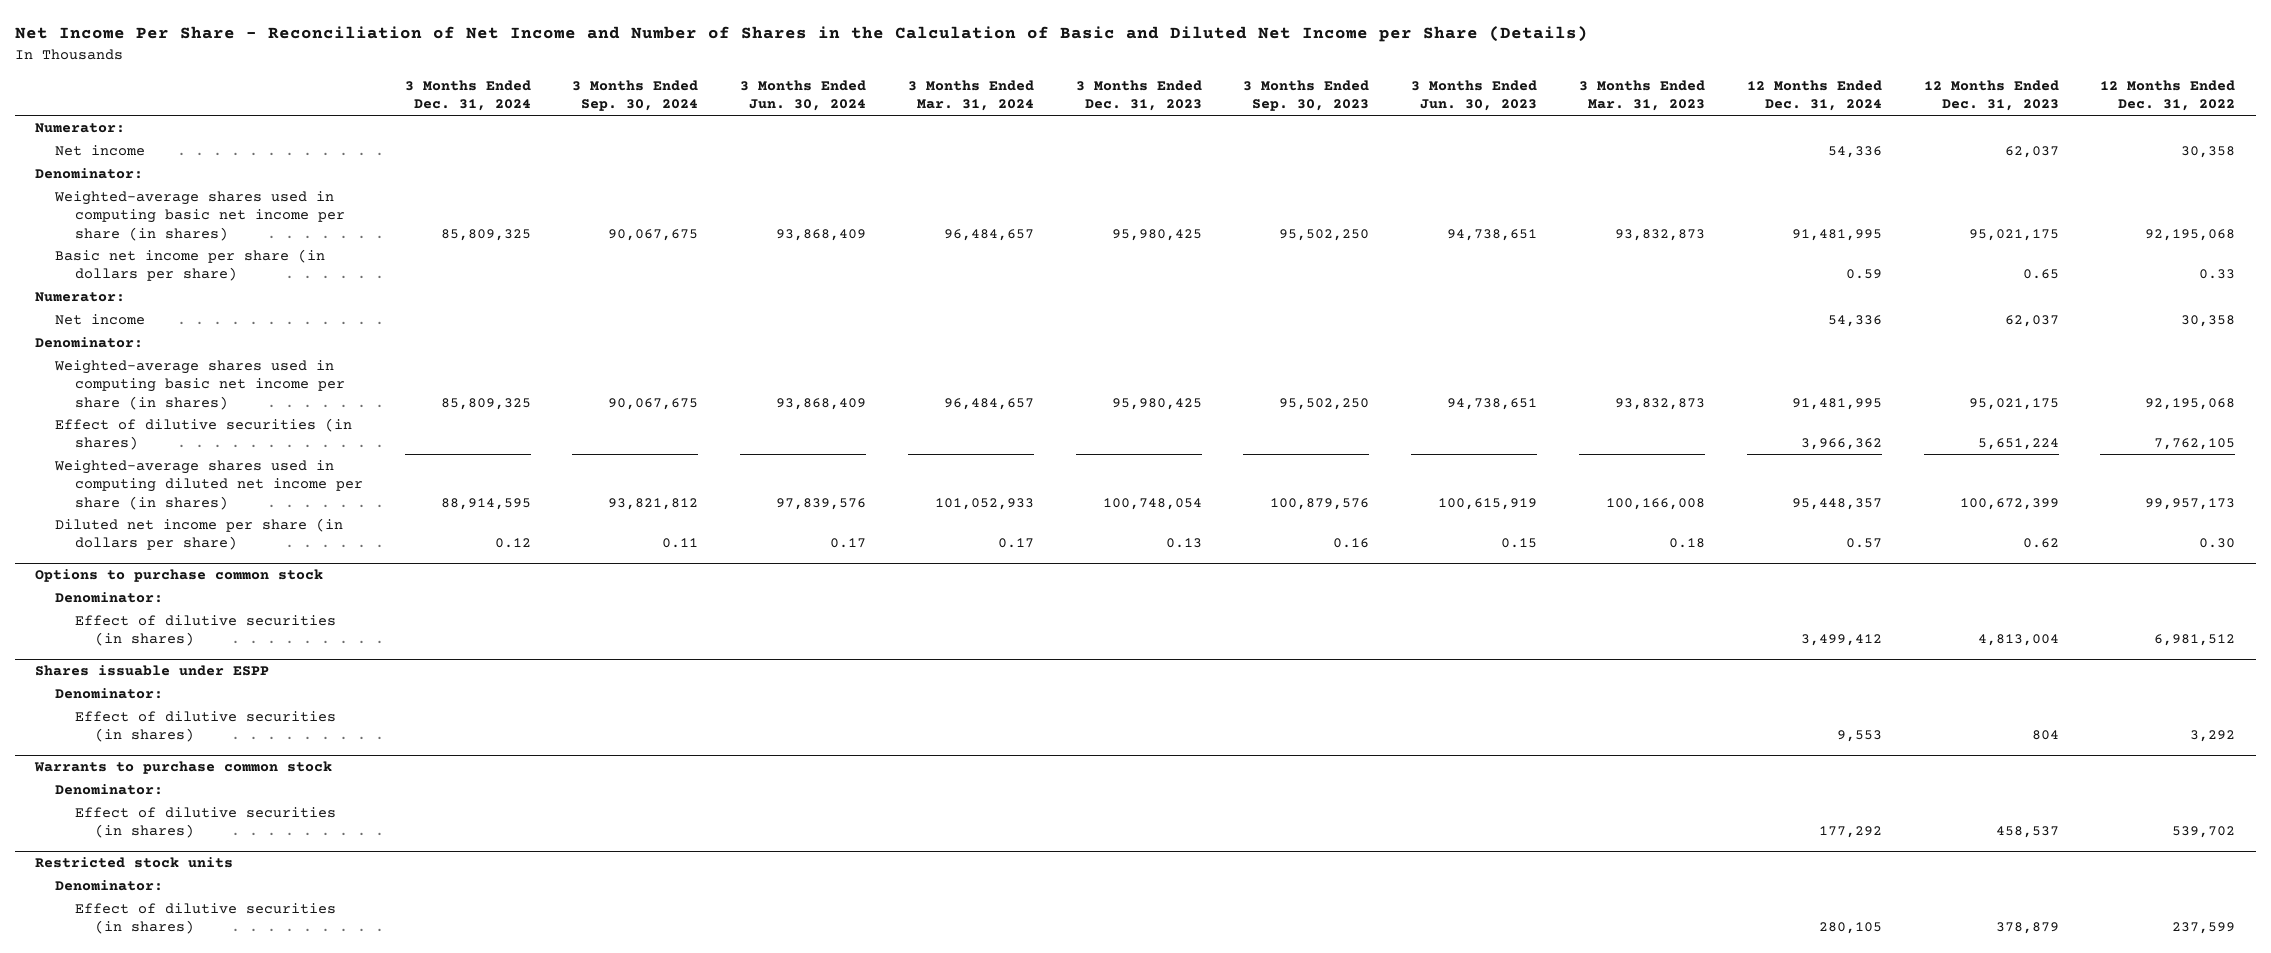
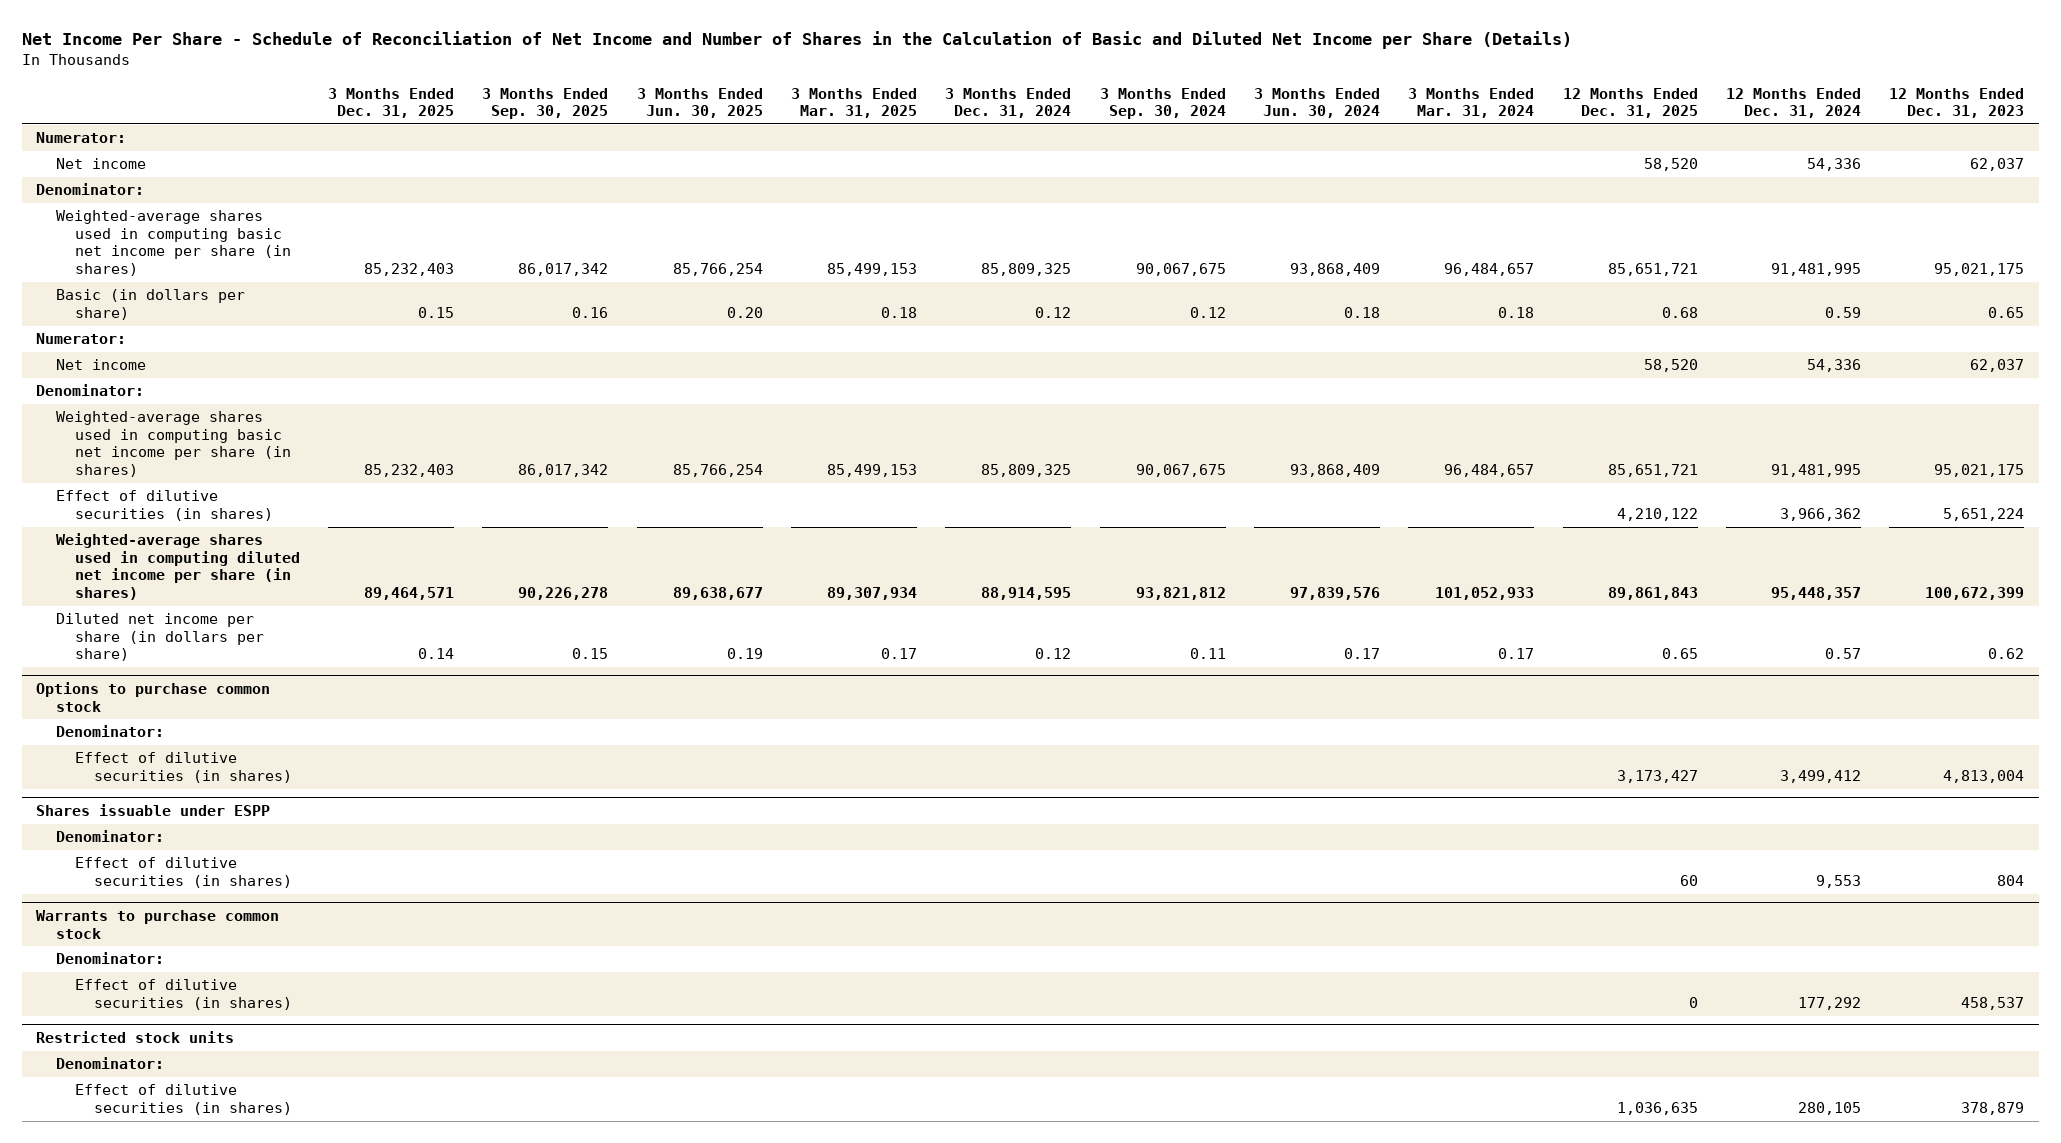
- Net Income Per Share - Reconciliation of Net Income and Number of Shares in the Calculation of Basic and Diluted Net Income per Share (Details)
+ Net Income Per Share - Schedule of Reconciliation of Net Income and Number of Shares in the Calculation of Basic and Diluted Net Income per Share (Details)
- | 3 Months Ended Dec. 31, 2024 | 3 Months Ended Sep. 30, 2024 | 3 Months Ended Jun. 30, 2024 | 3 Months Ended Mar. 31, 2024 | 3 Months Ended Dec. 31, 2023 | 3 Months Ended Sep. 30, 2023 | 3 Months Ended Jun. 30, 2023 | 3 Months Ended Mar. 31, 2023 | 12 Months Ended Dec. 31, 2024 | 12 Months Ended Dec. 31, 2023 | 12 Months Ended Dec. 31, 2022
+ | 3 Months Ended Dec. 31, 2025 | 3 Months Ended Sep. 30, 2025 | 3 Months Ended Jun. 30, 2025 | 3 Months Ended Mar. 31, 2025 | 3 Months Ended Dec. 31, 2024 | 3 Months Ended Sep. 30, 2024 | 3 Months Ended Jun. 30, 2024 | 3 Months Ended Mar. 31, 2024 | 12 Months Ended Dec. 31, 2025 | 12 Months Ended Dec. 31, 2024 | 12 Months Ended Dec. 31, 2023
- Basic net income per share (in dollars per share) | | | | | | | | | 0.59 | 0.65 | 0.33
+ Basic (in dollars per share) | 0.15 | 0.16 | 0.20 | 0.18 | 0.12 | 0.12 | 0.18 | 0.18 | 0.68 | 0.59 | 0.65

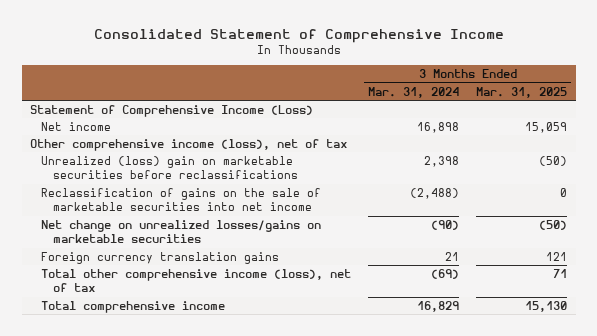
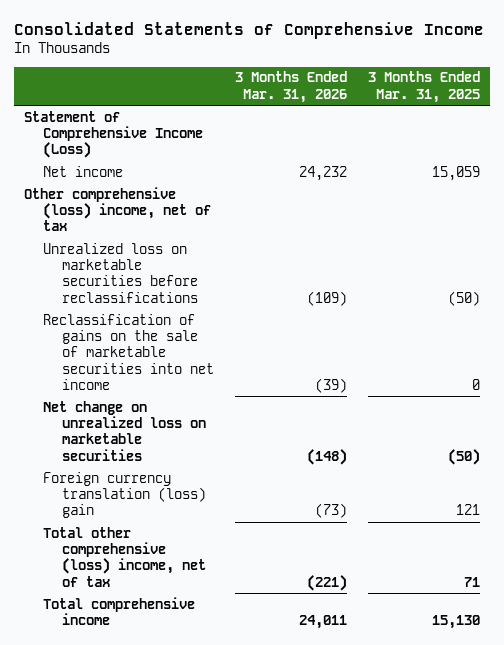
- Consolidated Statement of Comprehensive Income
+ Consolidated Statements of Comprehensive Income
- | 3 Months Ended Mar. 31, 2024 | 3 Months Ended Mar. 31, 2025
+ | 3 Months Ended Mar. 31, 2026 | 3 Months Ended Mar. 31, 2025
- Other comprehensive income (loss), net of tax
- Unrealized (loss) gain on marketable securities before reclassifications | 2,398 | (50)
+ Other comprehensive (loss) income, net of tax
+ Unrealized loss on marketable securities before reclassifications | (109) | (50)
- Net change on unrealized losses/gains on marketable securities | (90) | (50)
- Foreign currency translation gains | 21 | 121
- Total other comprehensive income (loss), net of tax | (69) | 71
+ Net change on unrealized loss on marketable securities | (148) | (50)
+ Foreign currency translation (loss) gain | (73) | 121
+ Total other comprehensive (loss) income, net of tax | (221) | 71

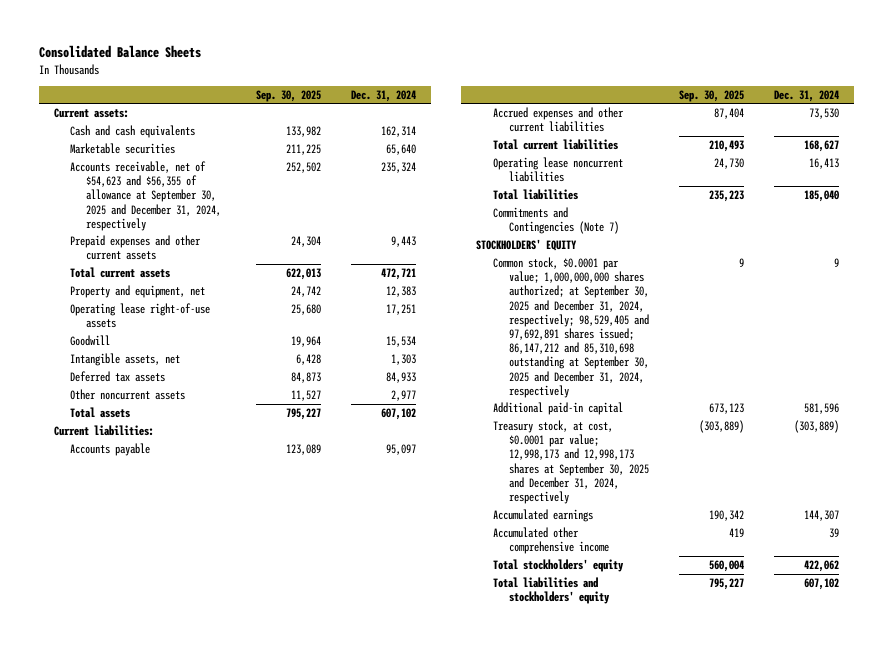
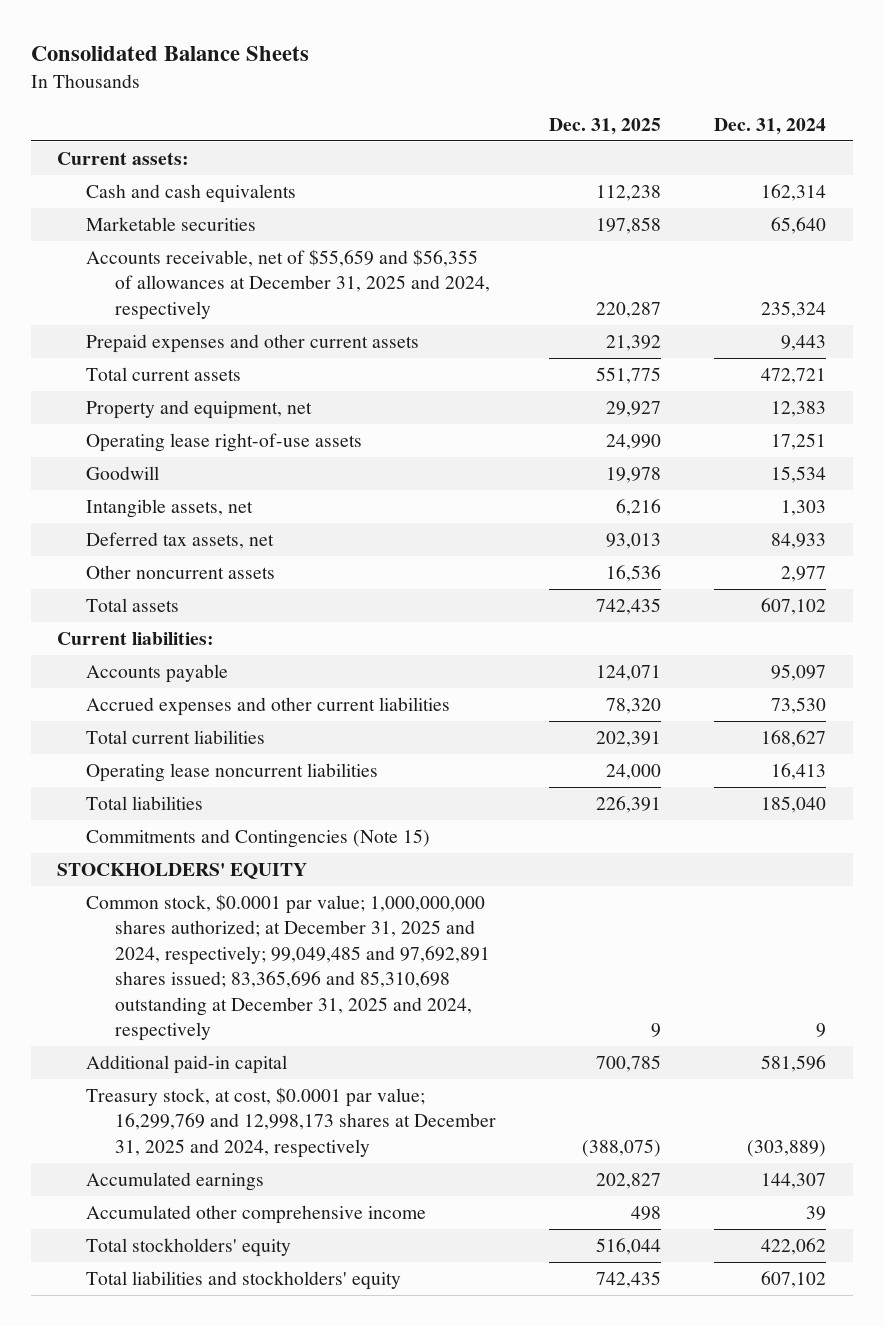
- | Sep. 30, 2025 | Dec. 31, 2024
+ | Dec. 31, 2025 | Dec. 31, 2024
- Accounts receivable, net of $54,623 and $56,355 of allowance at September 30, 2025 and December 31, 2024, respectively | 252,502 | 235,324
+ Accounts receivable, net of $55,659 and $56,355 of allowances at December 31, 2025 and 2024, respectively | 220,287 | 235,324
- Deferred tax assets | 84,873 | 84,933
+ Deferred tax assets, net | 93,013 | 84,933
- Commitments and Contingencies (Note 7)
+ Commitments and Contingencies (Note 15)
- Common stock, $0.0001 par value; 1,000,000,000 shares authorized; at September 30, 2025 and December 31, 2024, respectively; 98,529,405 and 97,692,891 shares issued; 86,147,212 and 85,310,698 outstanding at September 30, 2025 and December 31, 2024, respectively | 9 | 9
+ Common stock, $0.0001 par value; 1,000,000,000 shares authorized; at December 31, 2025 and 2024, respectively; 99,049,485 and 97,692,891 shares issued; 83,365,696 and 85,310,698 outstanding at December 31, 2025 and 2024, respectively | 9 | 9
- Treasury stock, at cost, $0.0001 par value; 12,998,173 and 12,998,173 shares at September 30, 2025 and December 31, 2024, respectively | (303,889) | (303,889)
+ Treasury stock, at cost, $0.0001 par value; 16,299,769 and 12,998,173 shares at December 31, 2025 and 2024, respectively | (388,075) | (303,889)

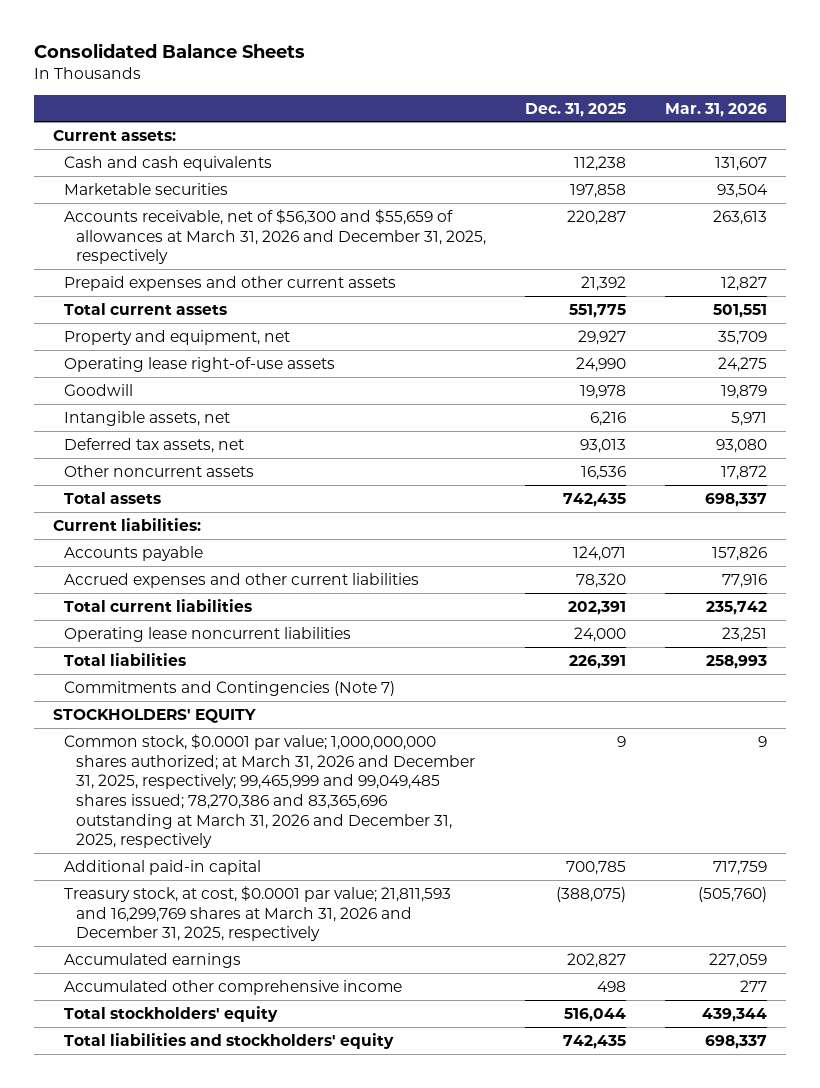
- | Dec. 31, 2025 | Dec. 31, 2024
+ | Dec. 31, 2025 | Mar. 31, 2026
- Accounts receivable, net of $55,659 and $56,355 of allowances at December 31, 2025 and 2024, respectively | 220,287 | 235,324
+ Accounts receivable, net of $56,300 and $55,659 of allowances at March 31, 2026 and December 31, 2025, respectively | 220,287 | 263,613
- Commitments and Contingencies (Note 15)
+ Commitments and Contingencies (Note 7)
- Common stock, $0.0001 par value; 1,000,000,000 shares authorized; at December 31, 2025 and 2024, respectively; 99,049,485 and 97,692,891 shares issued; 83,365,696 and 85,310,698 outstanding at December 31, 2025 and 2024, respectively | 9 | 9
+ Common stock, $0.0001 par value; 1,000,000,000 shares authorized; at March 31, 2026 and December 31, 2025, respectively; 99,465,999 and 99,049,485 shares issued; 78,270,386 and 83,365,696 outstanding at March 31, 2026 and December 31, 2025, respectively | 9 | 9
- Treasury stock, at cost, $0.0001 par value; 16,299,769 and 12,998,173 shares at December 31, 2025 and 2024, respectively | (388,075) | (303,889)
+ Treasury stock, at cost, $0.0001 par value; 21,811,593 and 16,299,769 shares at March 31, 2026 and December 31, 2025, respectively | (388,075) | (505,760)

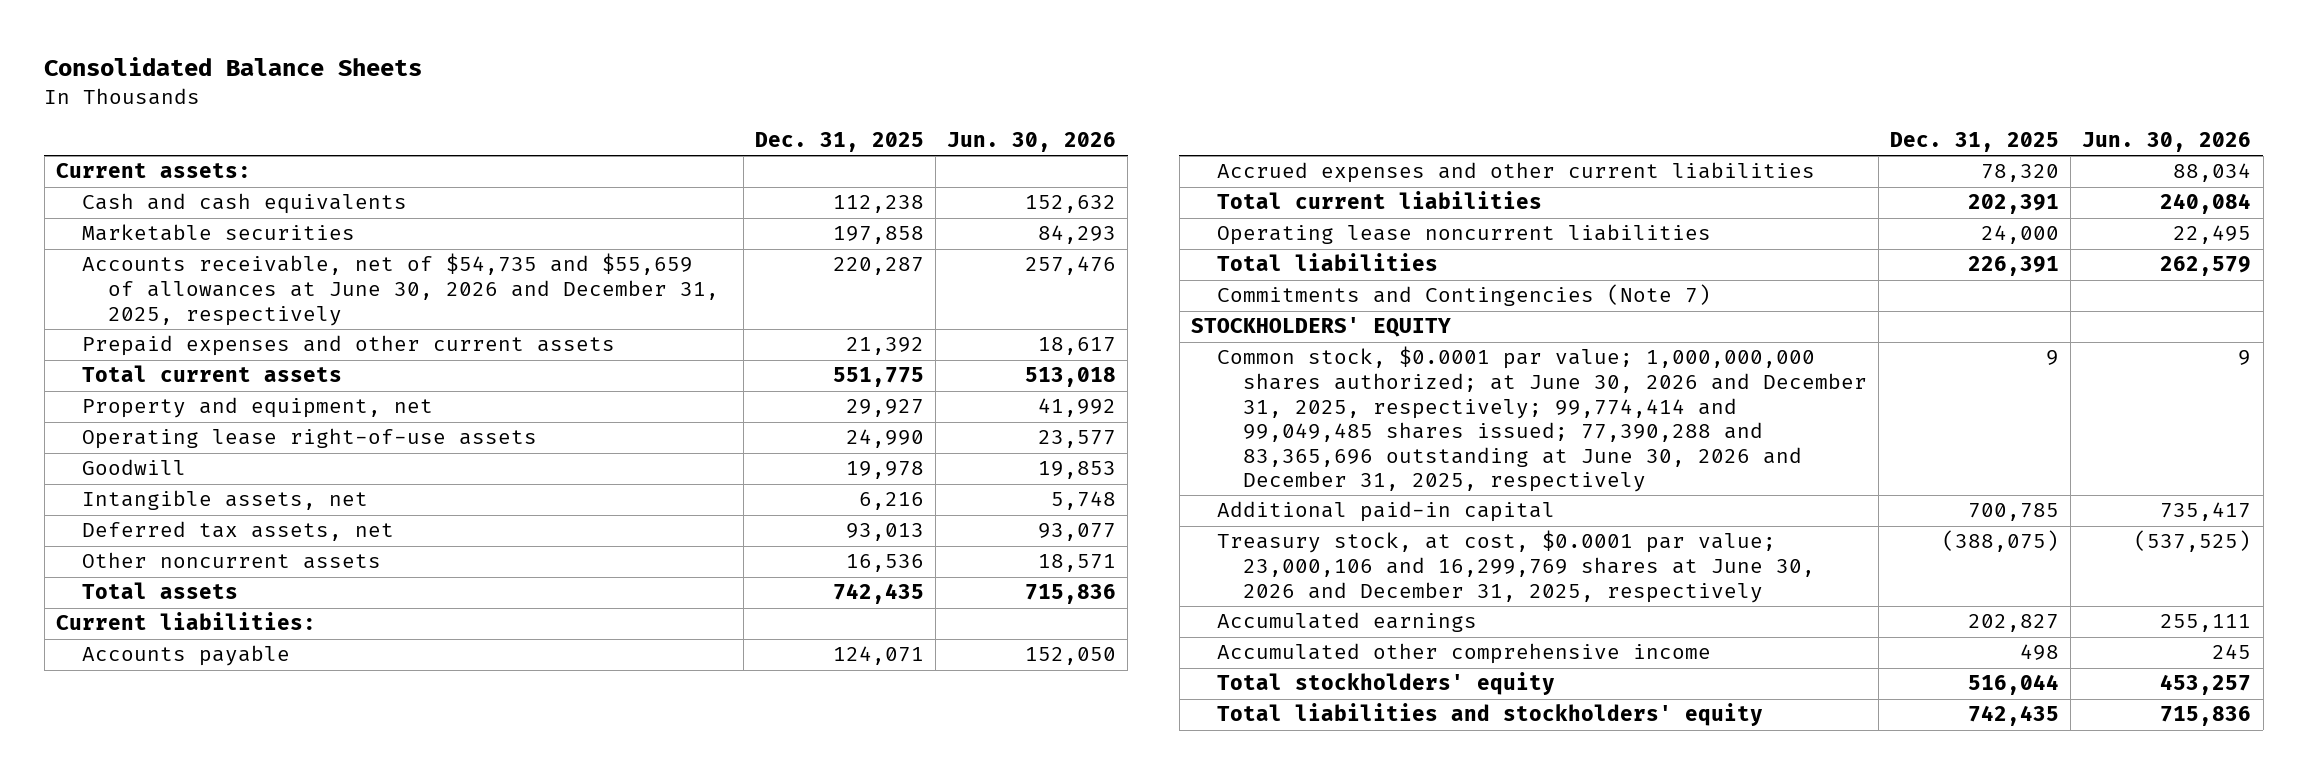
- | Dec. 31, 2025 | Mar. 31, 2026
+ | Dec. 31, 2025 | Jun. 30, 2026
- Accounts receivable, net of $56,300 and $55,659 of allowances at March 31, 2026 and December 31, 2025, respectively | 220,287 | 263,613
+ Accounts receivable, net of $54,735 and $55,659 of allowances at June 30, 2026 and December 31, 2025, respectively | 220,287 | 257,476
- Common stock, $0.0001 par value; 1,000,000,000 shares authorized; at March 31, 2026 and December 31, 2025, respectively; 99,465,999 and 99,049,485 shares issued; 78,270,386 and 83,365,696 outstanding at March 31, 2026 and December 31, 2025, respectively | 9 | 9
+ Common stock, $0.0001 par value; 1,000,000,000 shares authorized; at June 30, 2026 and December 31, 2025, respectively; 99,774,414 and 99,049,485 shares issued; 77,390,288 and 83,365,696 outstanding at June 30, 2026 and December 31, 2025, respectively | 9 | 9
- Treasury stock, at cost, $0.0001 par value; 21,811,593 and 16,299,769 shares at March 31, 2026 and December 31, 2025, respectively | (388,075) | (505,760)
+ Treasury stock, at cost, $0.0001 par value; 23,000,106 and 16,299,769 shares at June 30, 2026 and December 31, 2025, respectively | (388,075) | (537,525)

